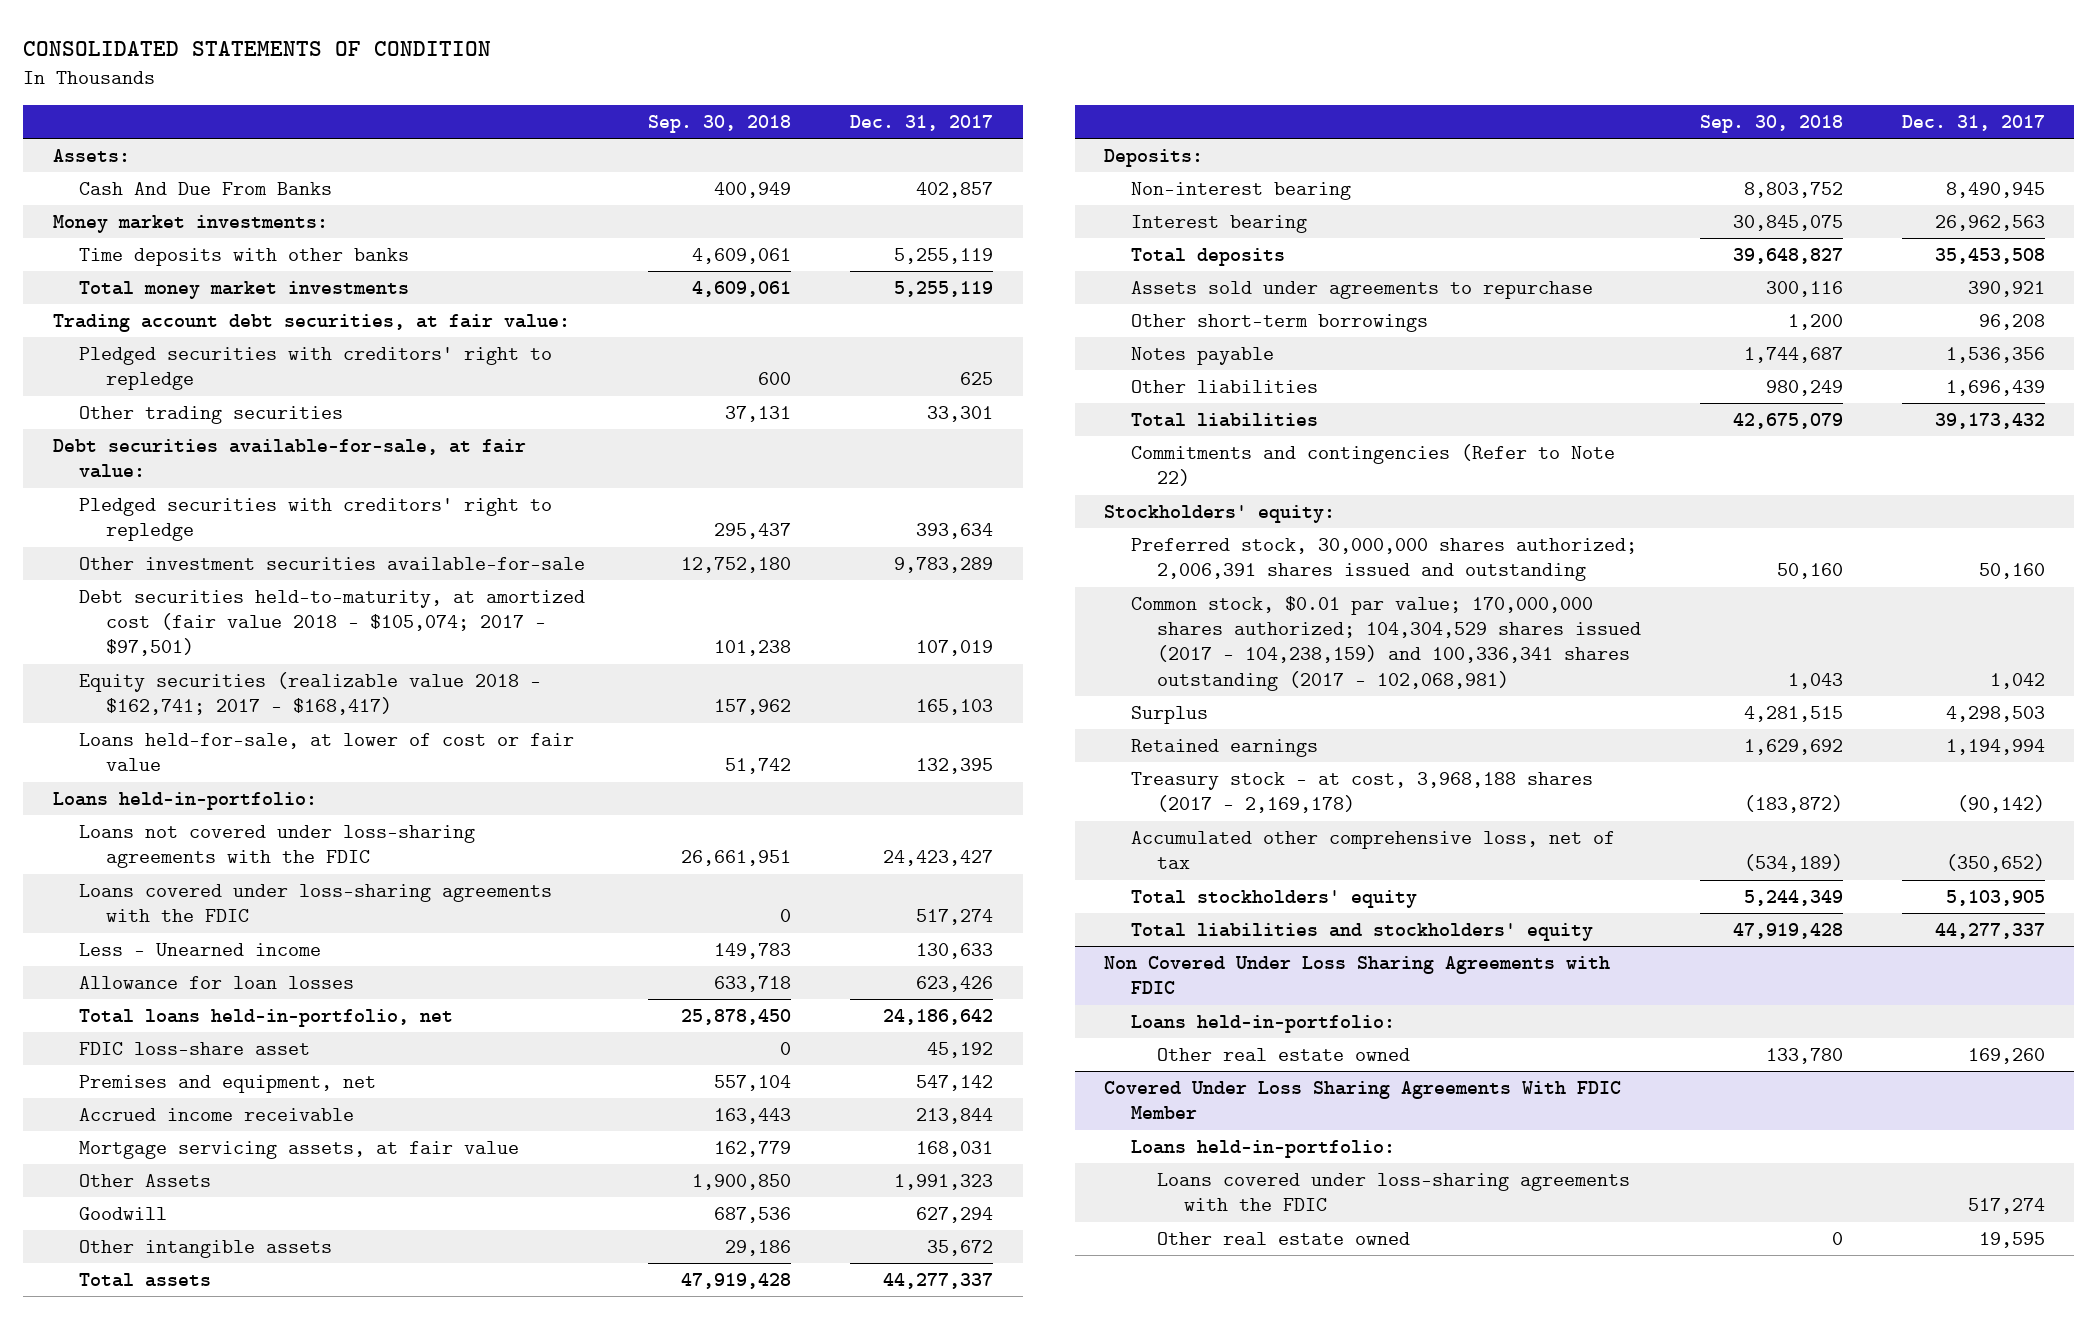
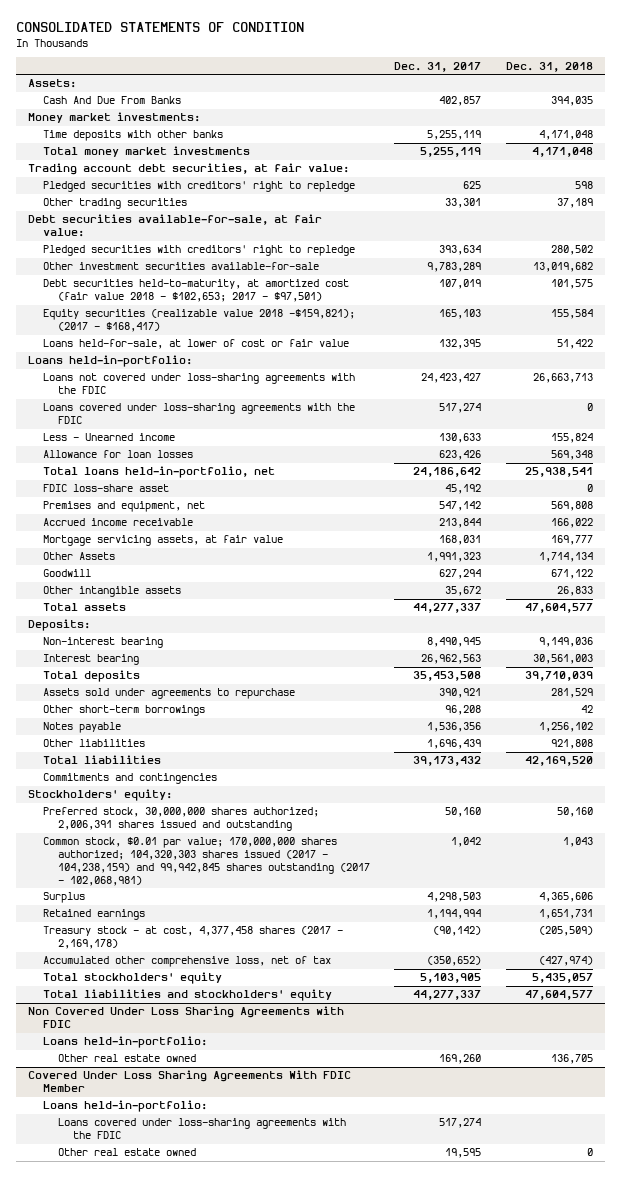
- | Sep. 30, 2018 | Dec. 31, 2017
+ | Dec. 31, 2017 | Dec. 31, 2018
- Debt securities held-to-maturity, at amortized cost (fair value 2018 - $105,074; 2017 - $97,501) | 101,238 | 107,019
- Equity securities (realizable value 2018 - $162,741; 2017 - $168,417) | 157,962 | 165,103
+ Debt securities held-to-maturity, at amortized cost (fair value 2018 - $102,653; 2017 - $97,501) | 107,019 | 101,575
+ Equity securities (realizable value 2018 -$159,821); (2017 - $168,417) | 165,103 | 155,584
- Commitments and contingencies (Refer to Note 22)
+ Commitments and contingencies
- Common stock, $0.01 par value; 170,000,000 shares authorized; 104,304,529 shares issued (2017 - 104,238,159) and 100,336,341 shares outstanding (2017 - 102,068,981) | 1,043 | 1,042
+ Common stock, $0.01 par value; 170,000,000 shares authorized; 104,320,303 shares issued (2017 - 104,238,159) and 99,942,845 shares outstanding (2017 - 102,068,981) | 1,042 | 1,043
- Treasury stock - at cost, 3,968,188 shares (2017 - 2,169,178) | (183,872) | (90,142)
+ Treasury stock - at cost, 4,377,458 shares (2017 - 2,169,178) | (90,142) | (205,509)

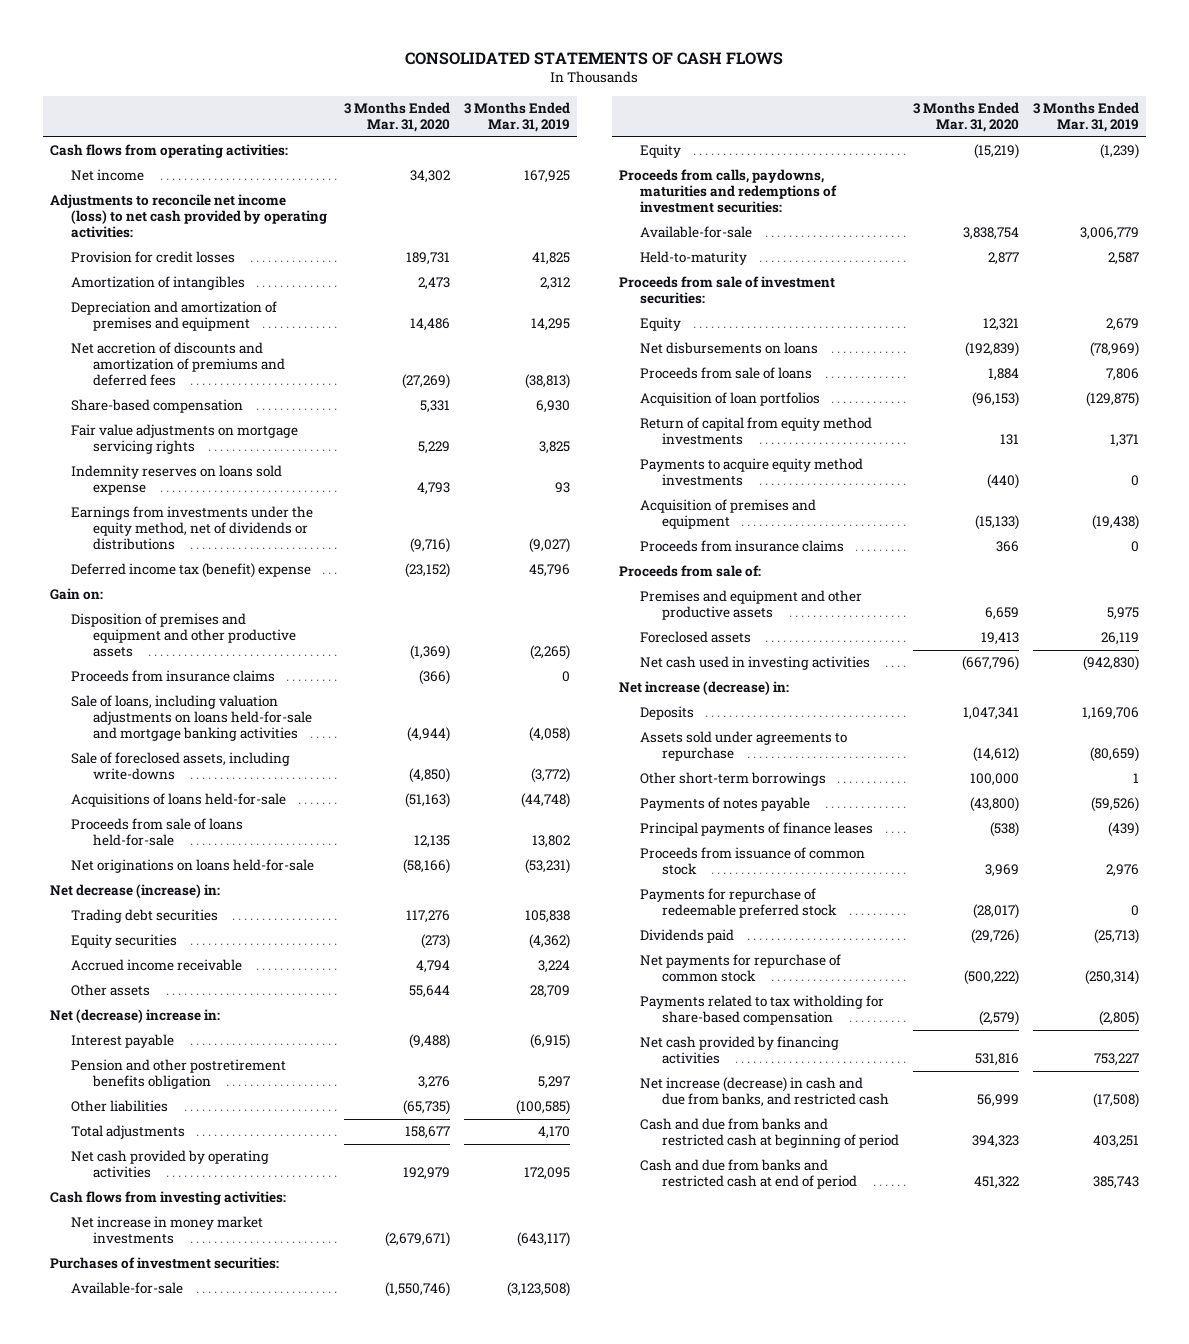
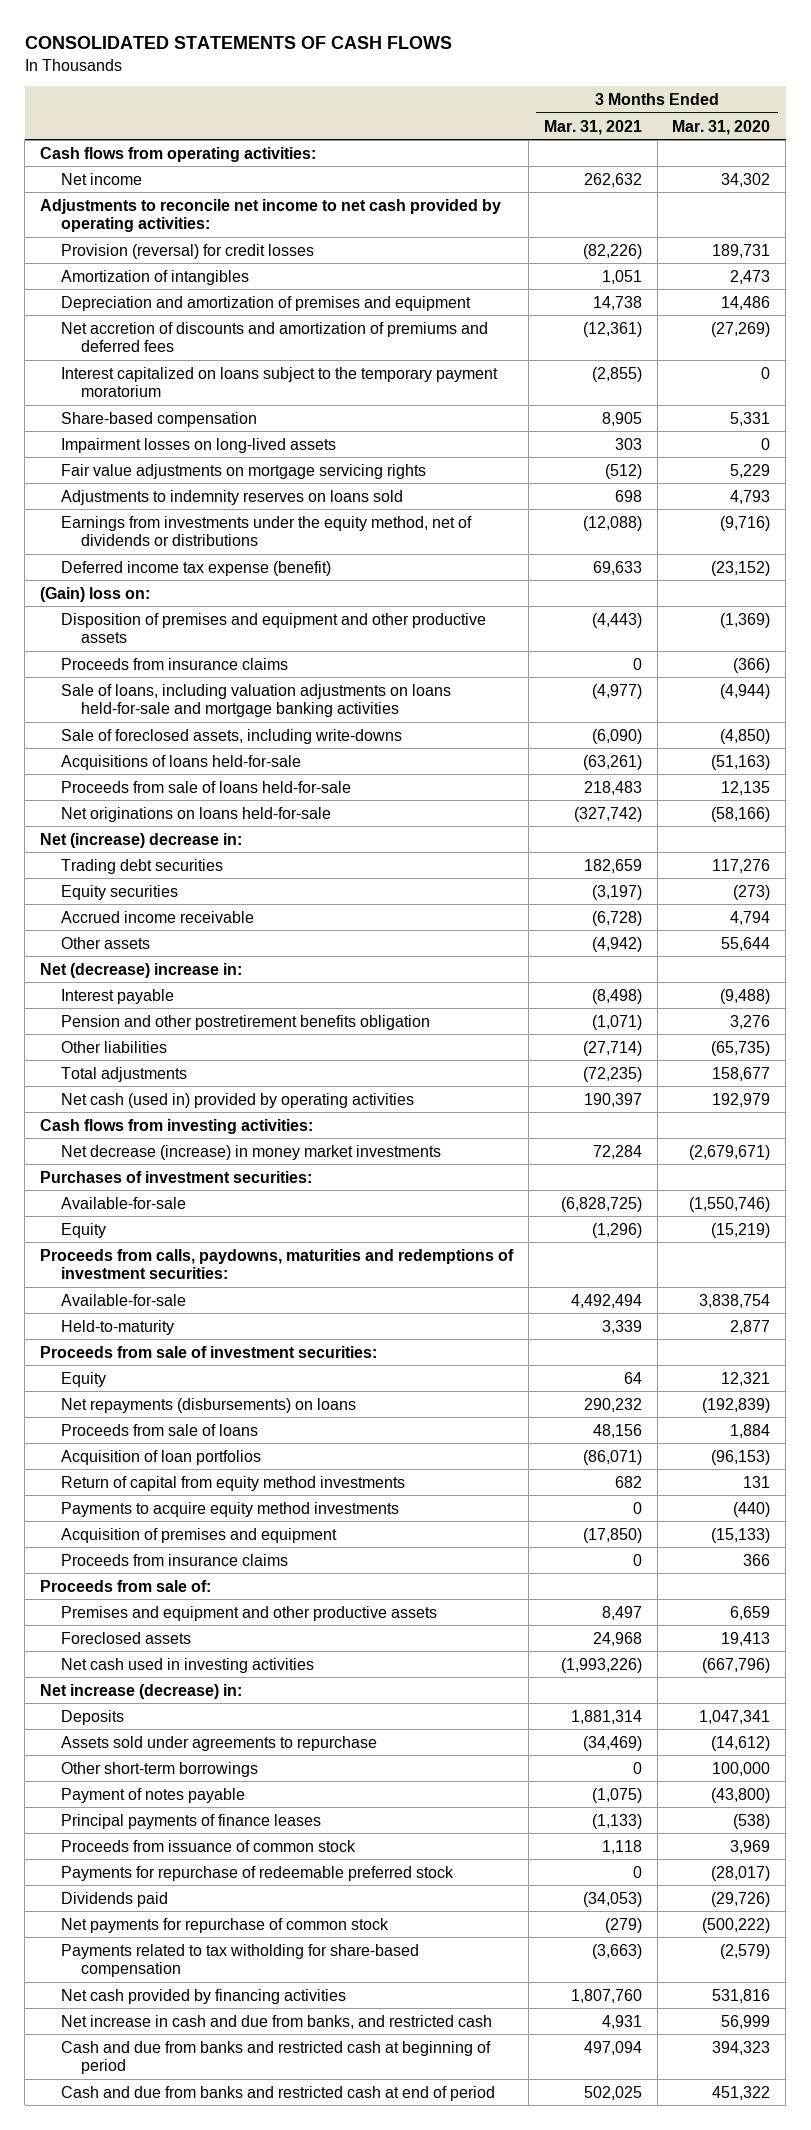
- | 3 Months Ended Mar. 31, 2020 | 3 Months Ended Mar. 31, 2019
+ | 3 Months Ended Mar. 31, 2021 | 3 Months Ended Mar. 31, 2020
- Adjustments to reconcile net income (loss) to net cash provided by operating activities:
- Provision for credit losses | 189,731 | 41,825
+ Adjustments to reconcile net income to net cash provided by operating activities:
+ Provision (reversal) for credit losses | (82,226) | 189,731
+ Interest capitalized on loans subject to the temporary payment moratorium | (2,855) | 0
+ Impairment losses on long-lived assets | 303 | 0
- Indemnity reserves on loans sold expense | 4,793 | 93
+ Adjustments to indemnity reserves on loans sold | 698 | 4,793
- Deferred income tax (benefit) expense | (23,152) | 45,796
- Gain on:
+ Deferred income tax expense (benefit) | 69,633 | (23,152)
+ (Gain) loss on:
- Net decrease (increase) in:
+ Net (increase) decrease in:
- Net cash provided by operating activities | 192,979 | 172,095
+ Net cash (used in) provided by operating activities | 190,397 | 192,979
- Net increase in money market investments | (2,679,671) | (643,117)
+ Net decrease (increase) in money market investments | 72,284 | (2,679,671)
- Net disbursements on loans | (192,839) | (78,969)
+ Net repayments (disbursements) on loans | 290,232 | (192,839)
- Payments of notes payable | (43,800) | (59,526)
+ Payment of notes payable | (1,075) | (43,800)
- Net increase (decrease) in cash and due from banks, and restricted cash | 56,999 | (17,508)
+ Net increase in cash and due from banks, and restricted cash | 4,931 | 56,999

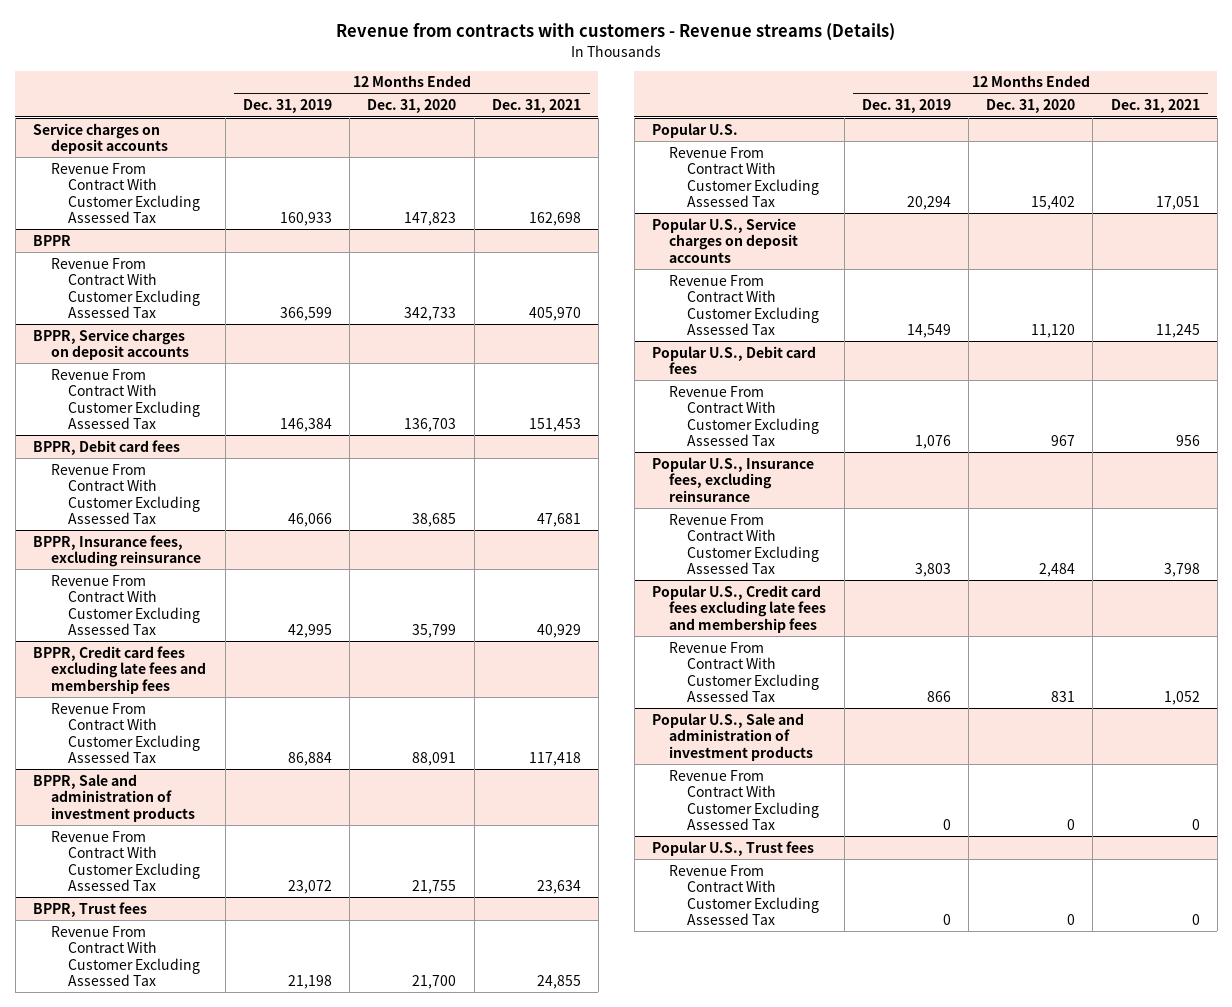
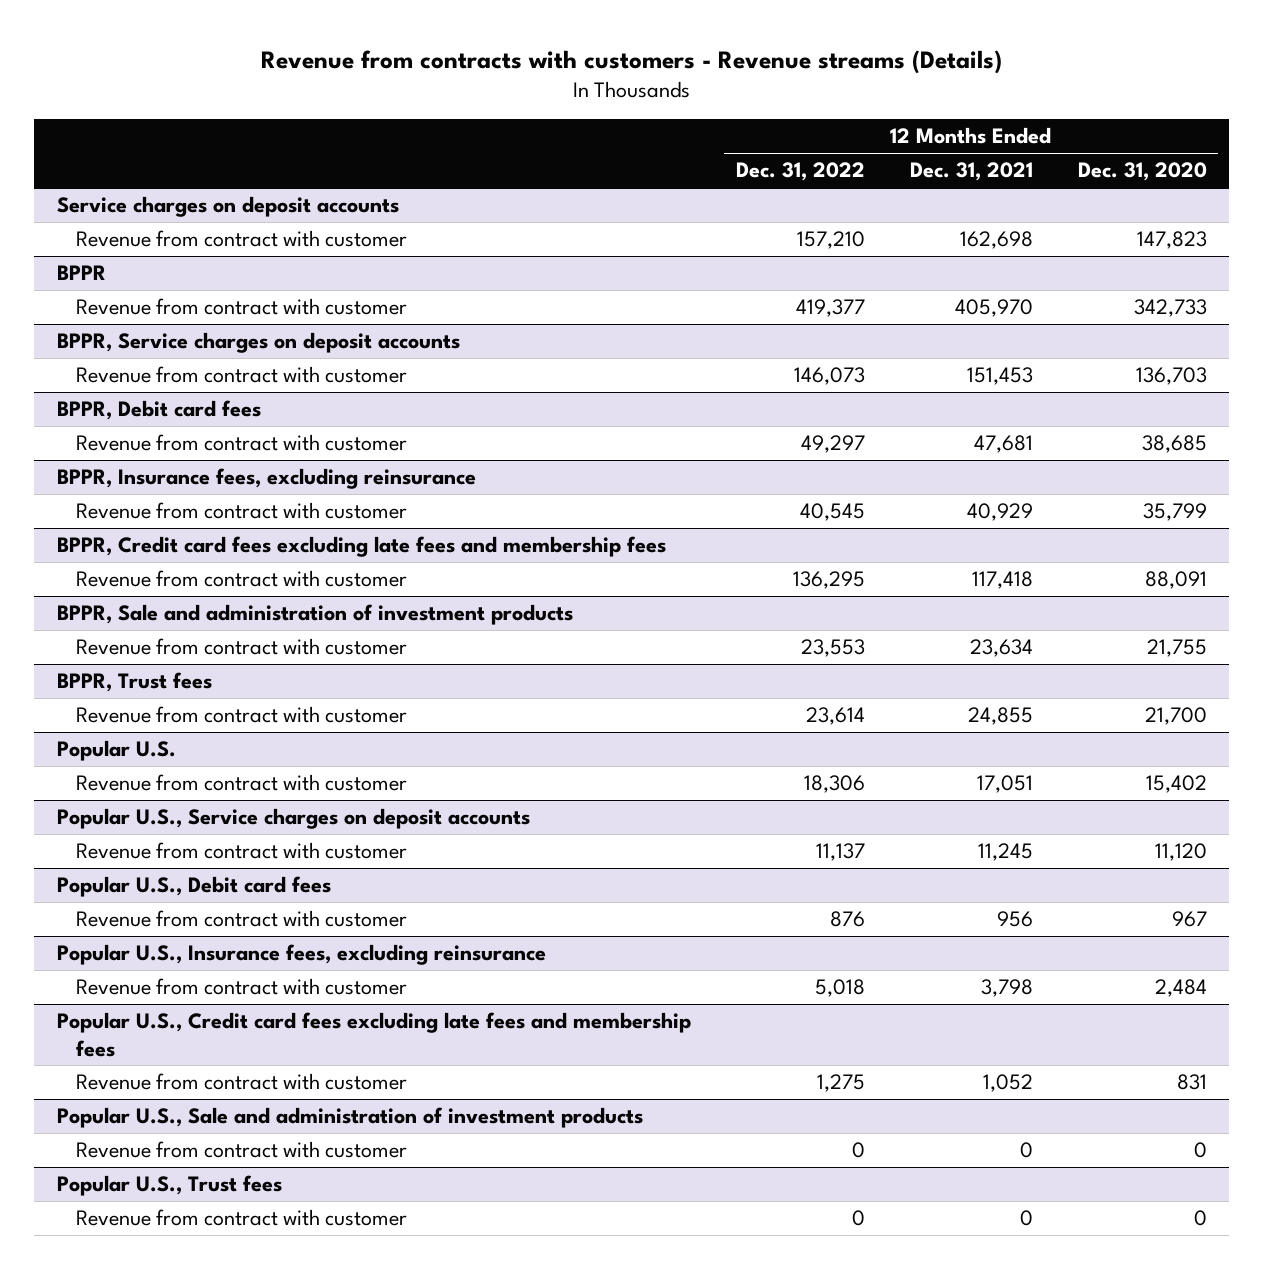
- | 12 Months Ended Dec. 31, 2019 | 12 Months Ended Dec. 31, 2020 | 12 Months Ended Dec. 31, 2021
+ | 12 Months Ended Dec. 31, 2022 | 12 Months Ended Dec. 31, 2021 | 12 Months Ended Dec. 31, 2020
@ Service charges on deposit accounts
- Revenue From Contract With Customer Excluding Assessed Tax | 160,933 | 147,823 | 162,698
+ Revenue from contract with customer | 157,210 | 162,698 | 147,823
@ BPPR
- Revenue From Contract With Customer Excluding Assessed Tax | 366,599 | 342,733 | 405,970
+ Revenue from contract with customer | 419,377 | 405,970 | 342,733
@ BPPR, Service charges on deposit accounts
- Revenue From Contract With Customer Excluding Assessed Tax | 146,384 | 136,703 | 151,453
+ Revenue from contract with customer | 146,073 | 151,453 | 136,703
@ BPPR, Debit card fees
- Revenue From Contract With Customer Excluding Assessed Tax | 46,066 | 38,685 | 47,681
+ Revenue from contract with customer | 49,297 | 47,681 | 38,685
@ BPPR, Insurance fees, excluding reinsurance
- Revenue From Contract With Customer Excluding Assessed Tax | 42,995 | 35,799 | 40,929
+ Revenue from contract with customer | 40,545 | 40,929 | 35,799
@ BPPR, Credit card fees excluding late fees and membership fees
- Revenue From Contract With Customer Excluding Assessed Tax | 86,884 | 88,091 | 117,418
+ Revenue from contract with customer | 136,295 | 117,418 | 88,091
@ BPPR, Sale and administration of investment products
- Revenue From Contract With Customer Excluding Assessed Tax | 23,072 | 21,755 | 23,634
+ Revenue from contract with customer | 23,553 | 23,634 | 21,755
@ BPPR, Trust fees
- Revenue From Contract With Customer Excluding Assessed Tax | 21,198 | 21,700 | 24,855
+ Revenue from contract with customer | 23,614 | 24,855 | 21,700
@ Popular U.S.
- Revenue From Contract With Customer Excluding Assessed Tax | 20,294 | 15,402 | 17,051
+ Revenue from contract with customer | 18,306 | 17,051 | 15,402
@ Popular U.S., Service charges on deposit accounts
- Revenue From Contract With Customer Excluding Assessed Tax | 14,549 | 11,120 | 11,245
+ Revenue from contract with customer | 11,137 | 11,245 | 11,120
@ Popular U.S., Debit card fees
- Revenue From Contract With Customer Excluding Assessed Tax | 1,076 | 967 | 956
+ Revenue from contract with customer | 876 | 956 | 967
@ Popular U.S., Insurance fees, excluding reinsurance
- Revenue From Contract With Customer Excluding Assessed Tax | 3,803 | 2,484 | 3,798
+ Revenue from contract with customer | 5,018 | 3,798 | 2,484
@ Popular U.S., Credit card fees excluding late fees and membership fees
- Revenue From Contract With Customer Excluding Assessed Tax | 866 | 831 | 1,052
+ Revenue from contract with customer | 1,275 | 1,052 | 831
@ Popular U.S., Sale and administration of investment products
- Revenue From Contract With Customer Excluding Assessed Tax | 0 | 0 | 0
+ Revenue from contract with customer | 0 | 0 | 0
@ Popular U.S., Trust fees
- Revenue From Contract With Customer Excluding Assessed Tax | 0 | 0 | 0
+ Revenue from contract with customer | 0 | 0 | 0

